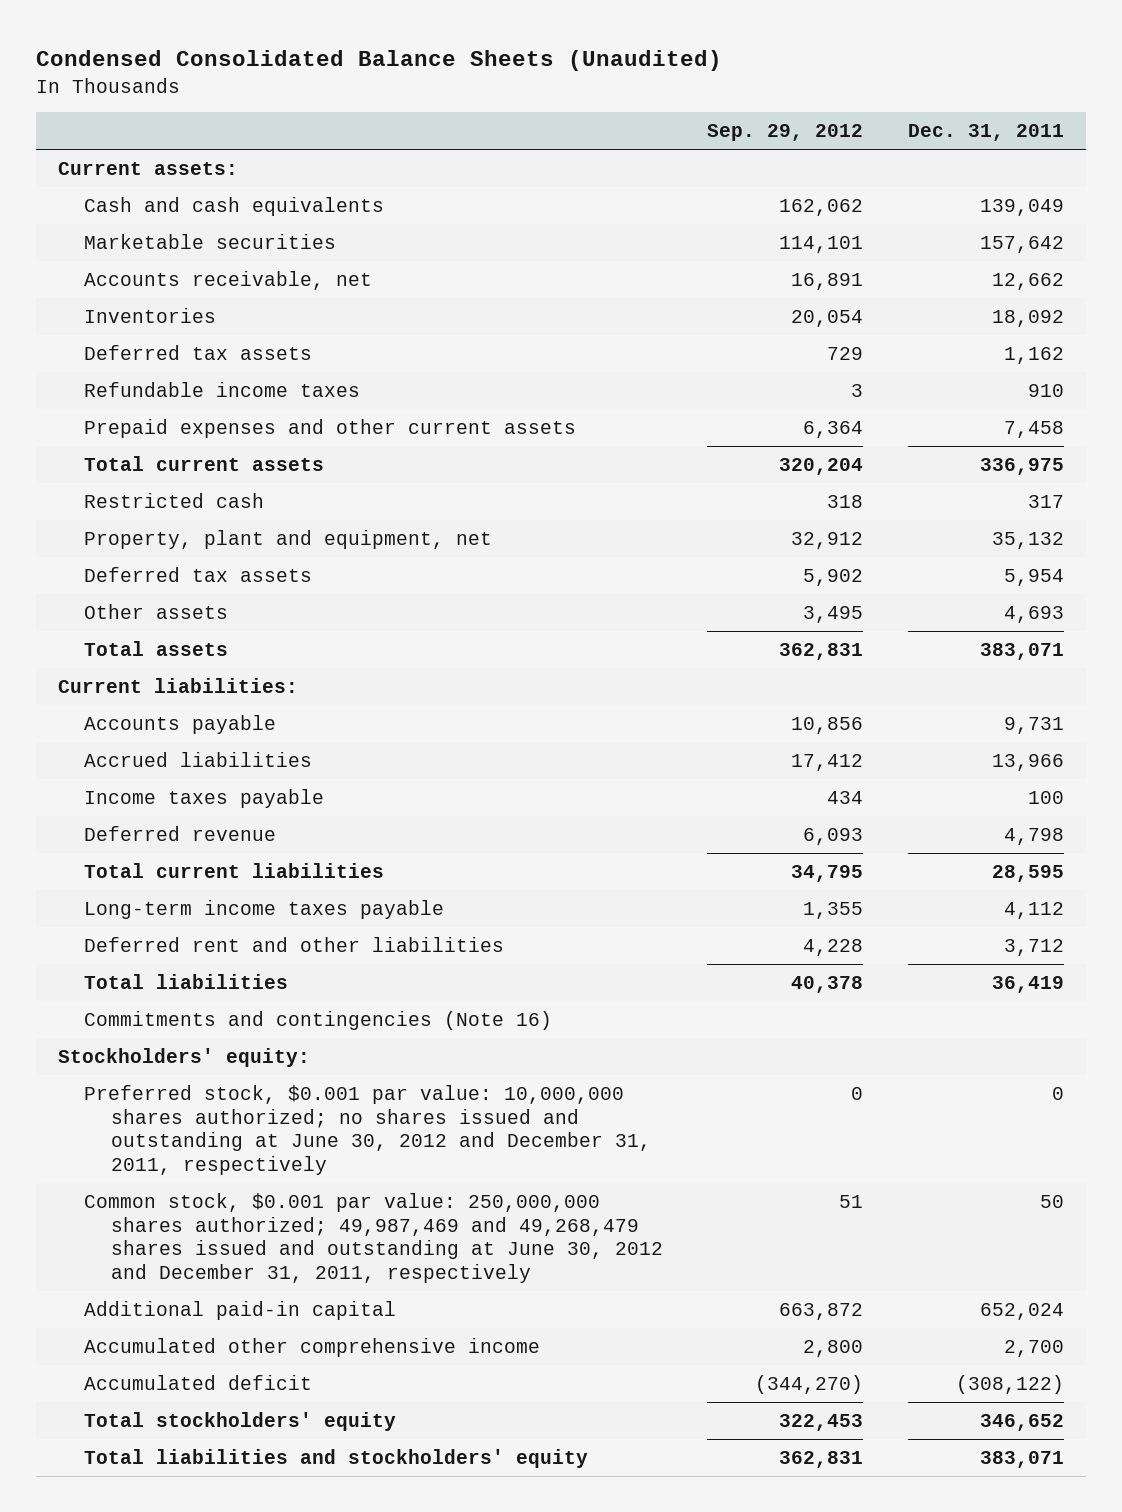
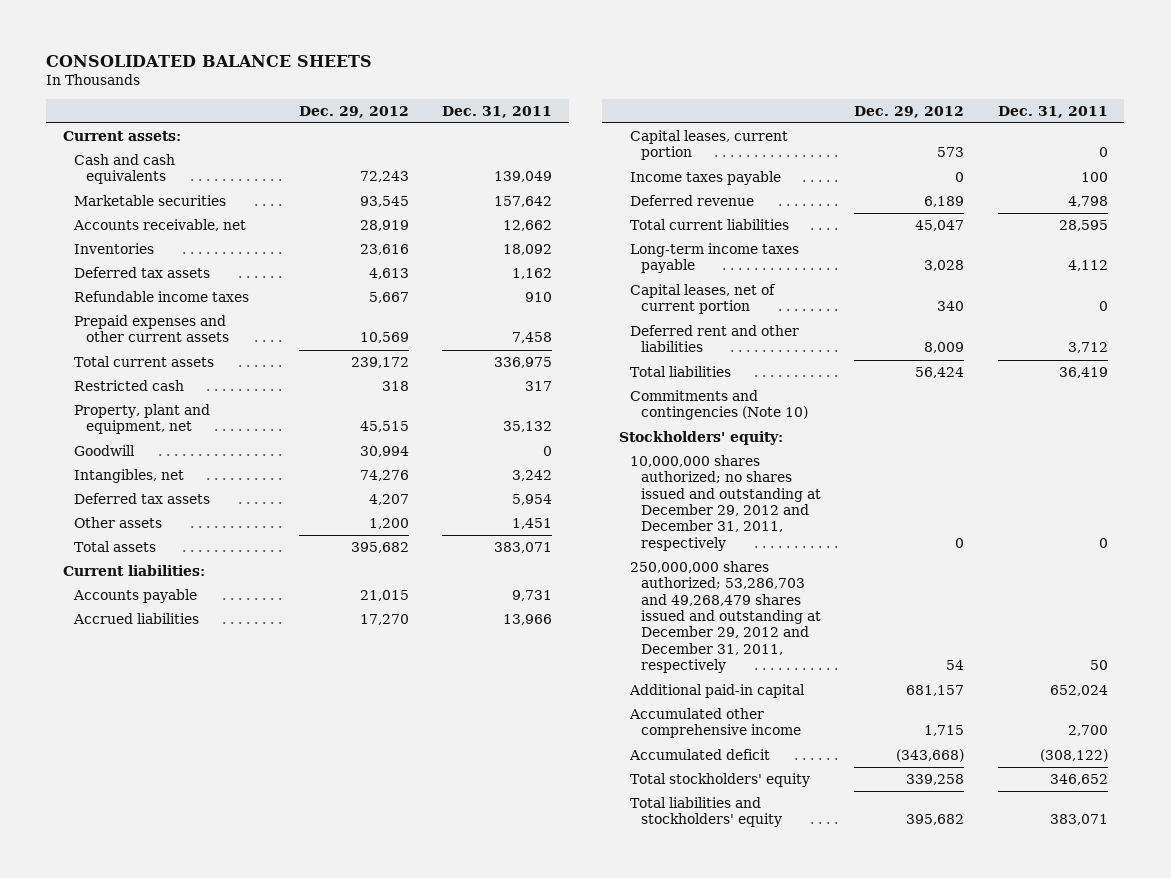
- Condensed Consolidated Balance Sheets (Unaudited)
+ CONSOLIDATED BALANCE SHEETS
- | Sep. 29, 2012 | Dec. 31, 2011
+ | Dec. 29, 2012 | Dec. 31, 2011
+ Goodwill | 30,994 | 0
+ Intangibles, net | 74,276 | 3,242
- Other assets | 3,495 | 4,693
+ Other assets | 1,200 | 1,451
+ Capital leases, current portion | 573 | 0
+ Capital leases, net of current portion | 340 | 0
- Commitments and contingencies (Note 16)
+ Commitments and contingencies (Note 10)
- Preferred stock, $0.001 par value: 10,000,000 shares authorized; no shares issued and outstanding at June 30, 2012 and December 31, 2011, respectively | 0 | 0
- Common stock, $0.001 par value: 250,000,000 shares authorized; 49,987,469 and 49,268,479 shares issued and outstanding at June 30, 2012 and December 31, 2011, respectively | 51 | 50
+ 10,000,000 shares authorized; no shares issued and outstanding at December 29, 2012 and December 31, 2011, respectively | 0 | 0
+ 250,000,000 shares authorized; 53,286,703 and 49,268,479 shares issued and outstanding at December 29, 2012 and December 31, 2011, respectively | 54 | 50

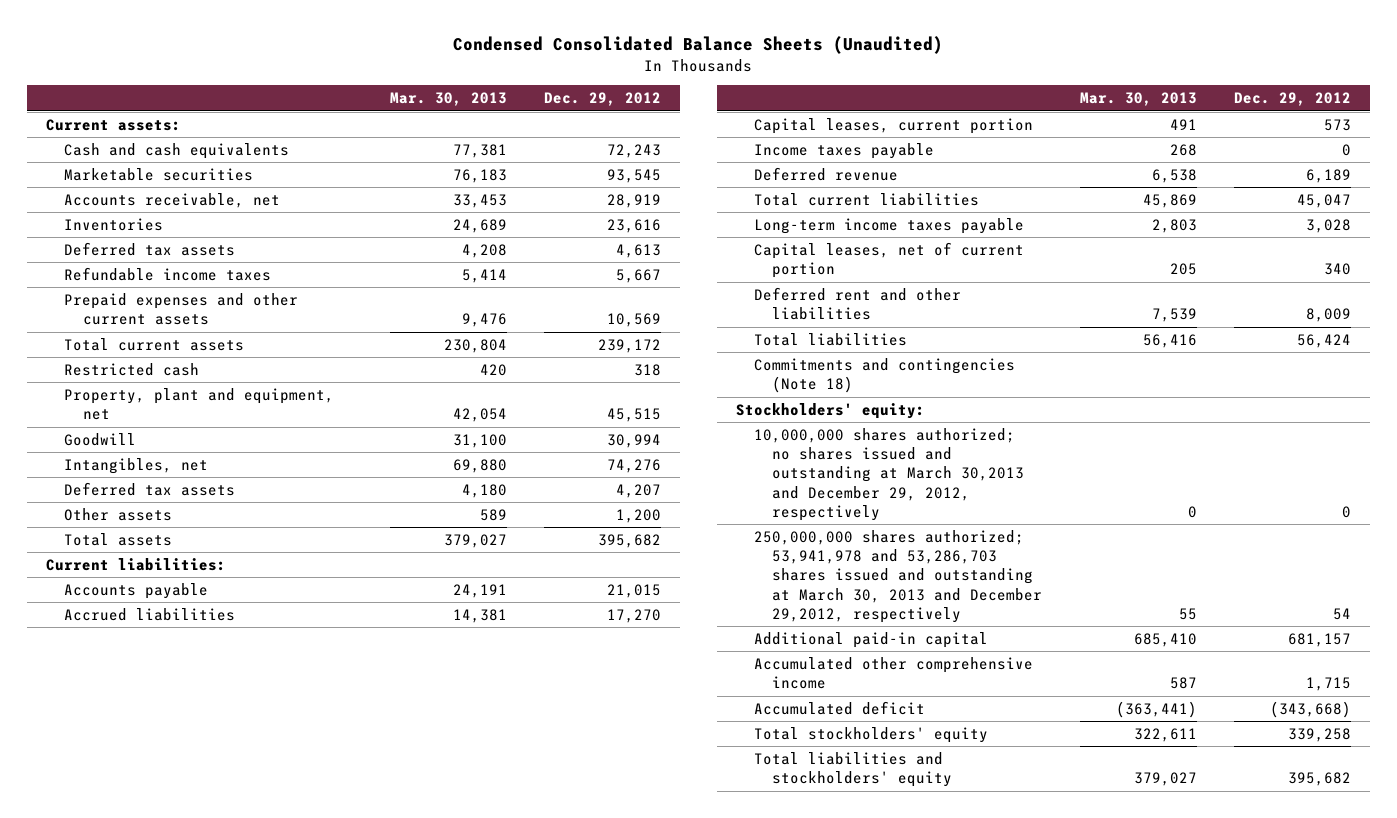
- CONSOLIDATED BALANCE SHEETS
+ Condensed Consolidated Balance Sheets (Unaudited)
- | Dec. 29, 2012 | Dec. 31, 2011
+ | Mar. 30, 2013 | Dec. 29, 2012
- Commitments and contingencies (Note 10)
+ Commitments and contingencies (Note 18)
- 10,000,000 shares authorized; no shares issued and outstanding at December 29, 2012 and December 31, 2011, respectively | 0 | 0
- 250,000,000 shares authorized; 53,286,703 and 49,268,479 shares issued and outstanding at December 29, 2012 and December 31, 2011, respectively | 54 | 50
+ 10,000,000 shares authorized; no shares issued and outstanding at March 30,2013 and December 29, 2012, respectively | 0 | 0
+ 250,000,000 shares authorized; 53,941,978 and 53,286,703 shares issued and outstanding at March 30, 2013 and December 29,2012, respectively | 55 | 54

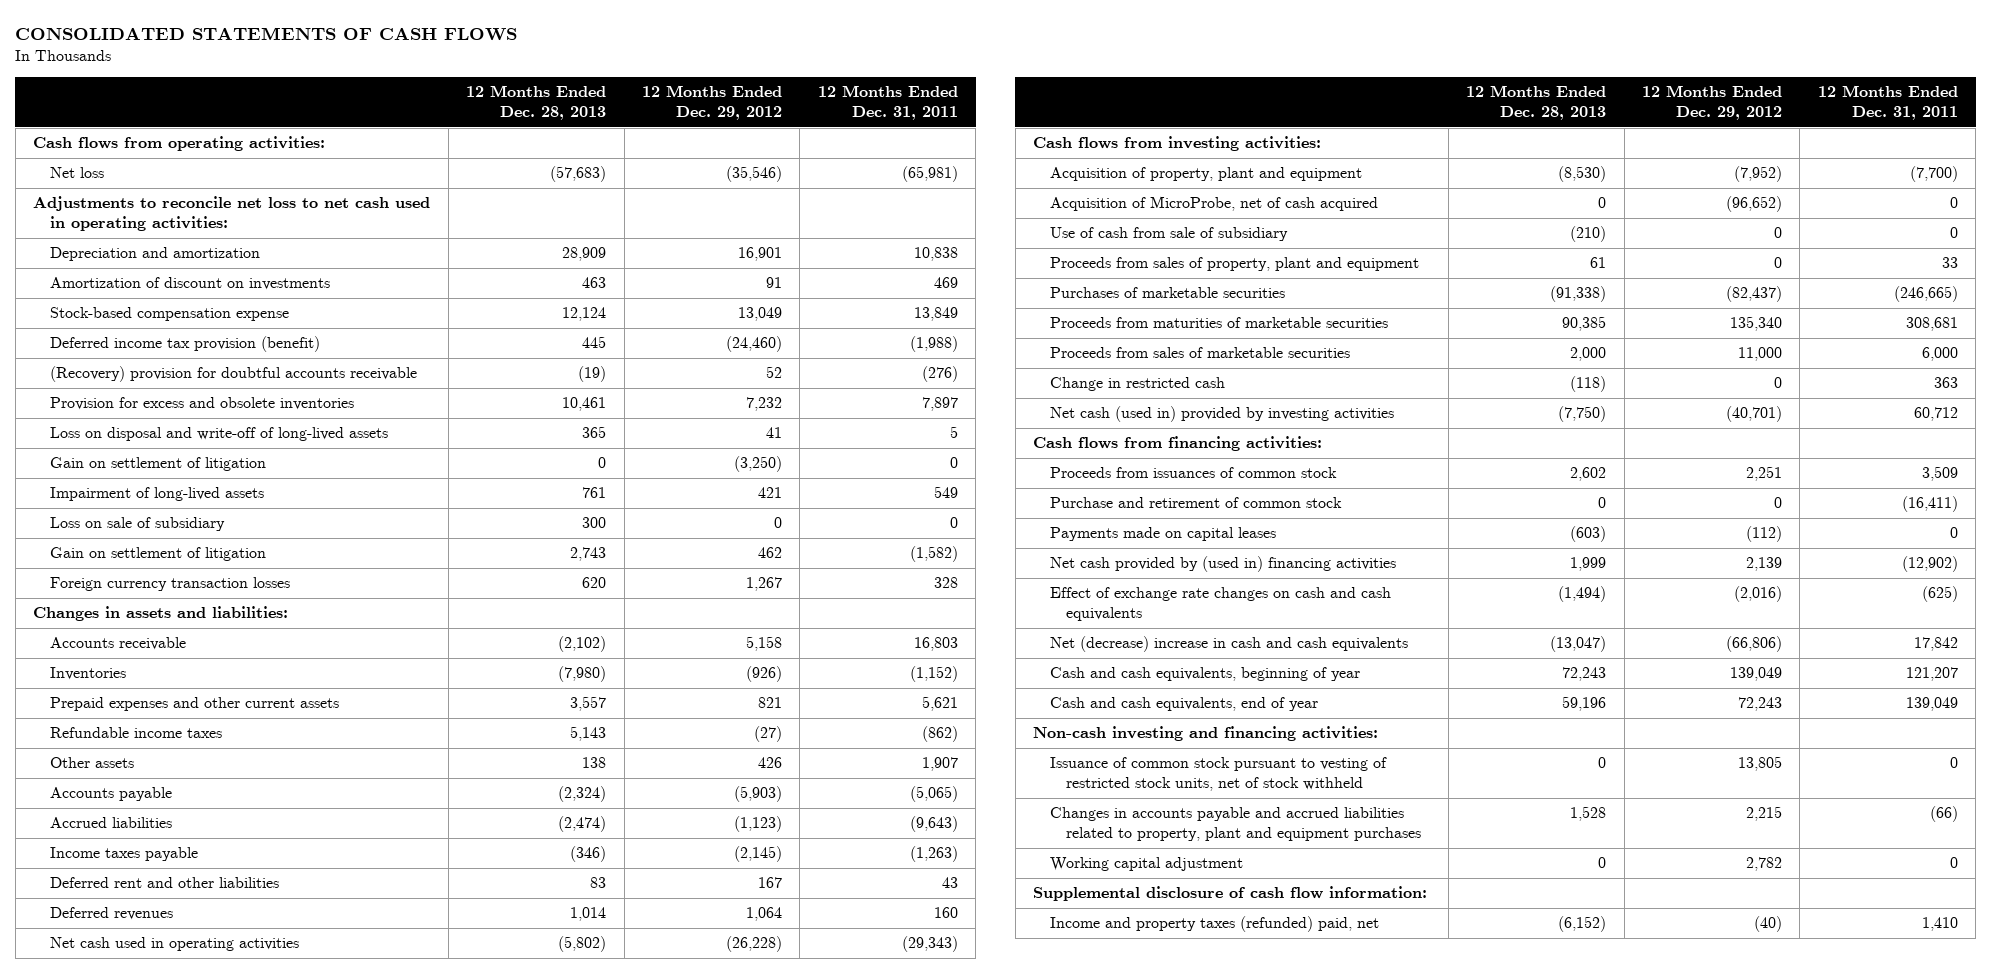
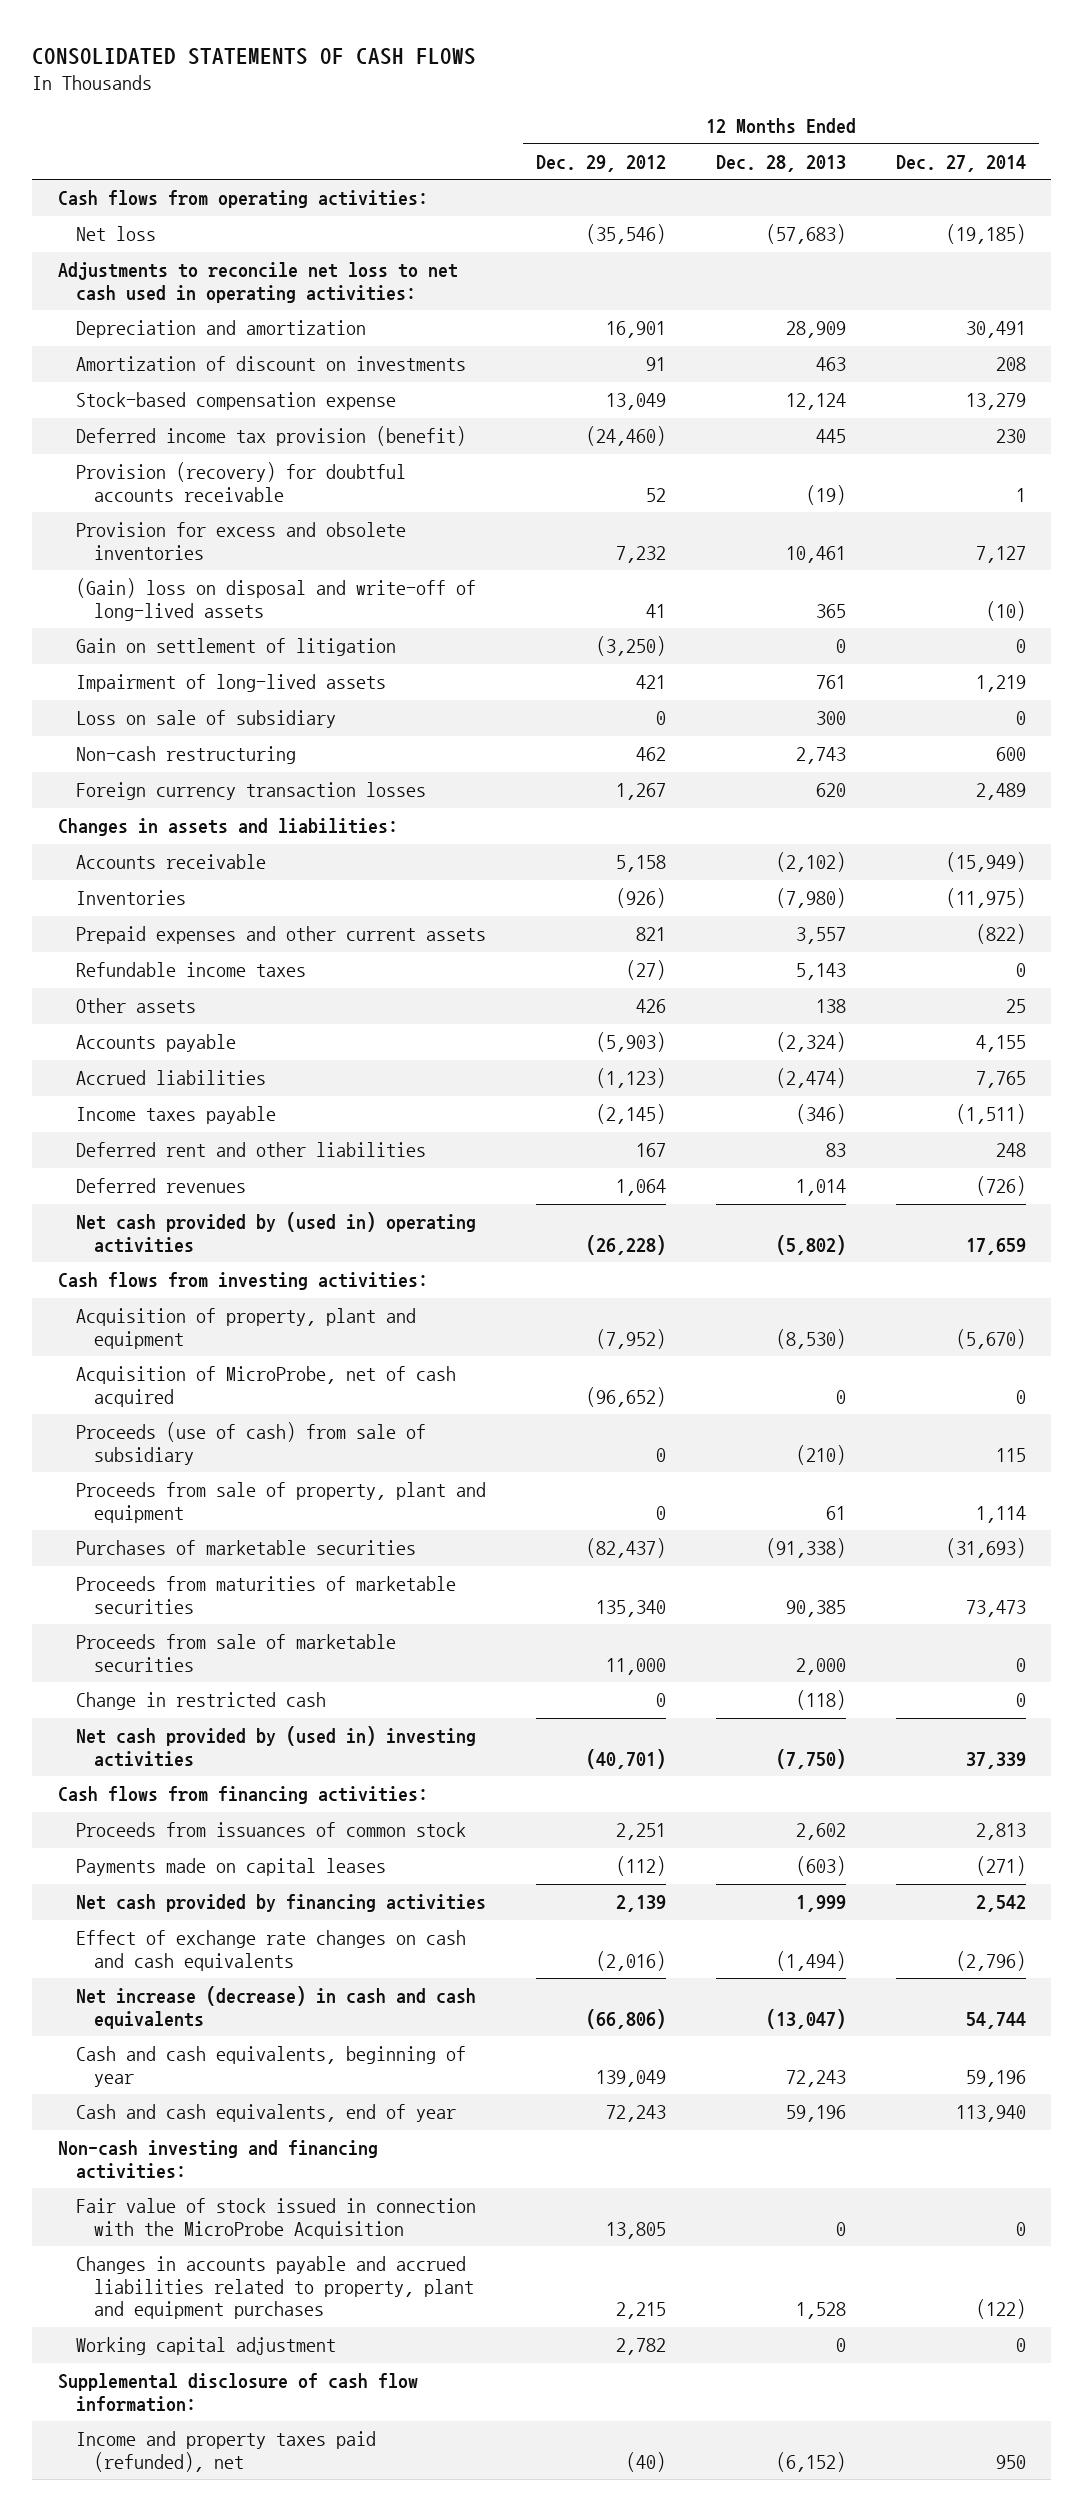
- | 12 Months Ended Dec. 28, 2013 | 12 Months Ended Dec. 29, 2012 | 12 Months Ended Dec. 31, 2011
+ | 12 Months Ended Dec. 29, 2012 | 12 Months Ended Dec. 28, 2013 | 12 Months Ended Dec. 27, 2014
- (Recovery) provision for doubtful accounts receivable | (19) | 52 | (276)
+ Provision (recovery) for doubtful accounts receivable | 52 | (19) | 1
- Loss on disposal and write-off of long-lived assets | 365 | 41 | 5
+ (Gain) loss on disposal and write-off of long-lived assets | 41 | 365 | (10)
- Gain on settlement of litigation | 2,743 | 462 | (1,582)
+ Non-cash restructuring | 462 | 2,743 | 600
- Net cash used in operating activities | (5,802) | (26,228) | (29,343)
+ Net cash provided by (used in) operating activities | (26,228) | (5,802) | 17,659
- Use of cash from sale of subsidiary | (210) | 0 | 0
- Proceeds from sales of property, plant and equipment | 61 | 0 | 33
+ Proceeds (use of cash) from sale of subsidiary | 0 | (210) | 115
+ Proceeds from sale of property, plant and equipment | 0 | 61 | 1,114
- Proceeds from sales of marketable securities | 2,000 | 11,000 | 6,000
+ Proceeds from sale of marketable securities | 11,000 | 2,000 | 0
- Net cash (used in) provided by investing activities | (7,750) | (40,701) | 60,712
+ Net cash provided by (used in) investing activities | (40,701) | (7,750) | 37,339
- Purchase and retirement of common stock | 0 | 0 | (16,411)
- Net cash provided by (used in) financing activities | 1,999 | 2,139 | (12,902)
+ Net cash provided by financing activities | 2,139 | 1,999 | 2,542
- Net (decrease) increase in cash and cash equivalents | (13,047) | (66,806) | 17,842
+ Net increase (decrease) in cash and cash equivalents | (66,806) | (13,047) | 54,744
- Issuance of common stock pursuant to vesting of restricted stock units, net of stock withheld | 0 | 13,805 | 0
+ Fair value of stock issued in connection with the MicroProbe Acquisition | 13,805 | 0 | 0
- Income and property taxes (refunded) paid, net | (6,152) | (40) | 1,410
+ Income and property taxes paid (refunded), net | (40) | (6,152) | 950

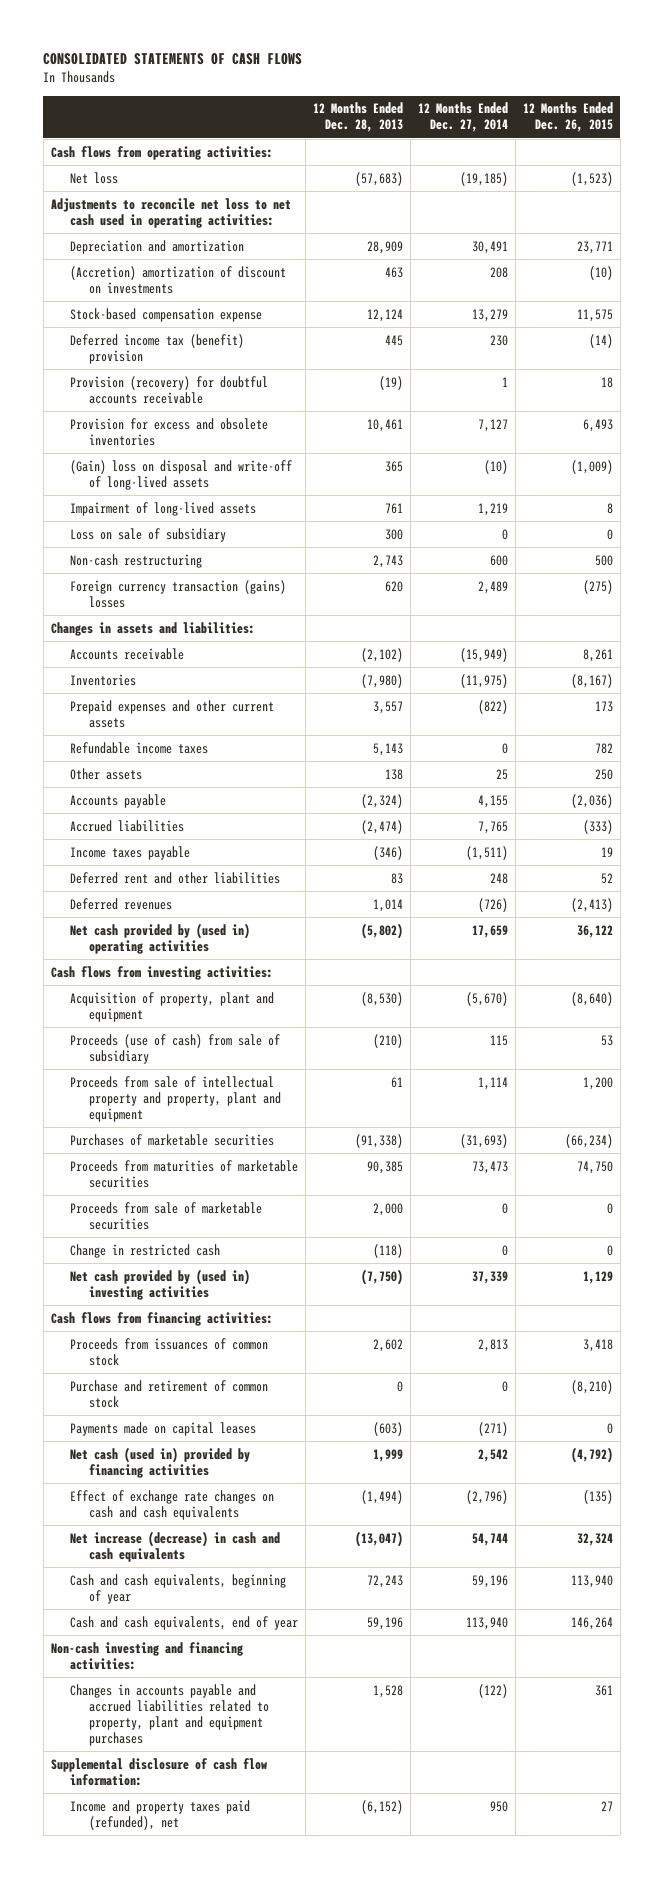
- | 12 Months Ended Dec. 29, 2012 | 12 Months Ended Dec. 28, 2013 | 12 Months Ended Dec. 27, 2014
+ | 12 Months Ended Dec. 28, 2013 | 12 Months Ended Dec. 27, 2014 | 12 Months Ended Dec. 26, 2015
- Amortization of discount on investments | 91 | 463 | 208
+ (Accretion) amortization of discount on investments | 463 | 208 | (10)
- Deferred income tax provision (benefit) | (24,460) | 445 | 230
+ Deferred income tax (benefit) provision | 445 | 230 | (14)
- Gain on settlement of litigation | (3,250) | 0 | 0
- Foreign currency transaction losses | 1,267 | 620 | 2,489
+ Foreign currency transaction (gains) losses | 620 | 2,489 | (275)
- Acquisition of MicroProbe, net of cash acquired | (96,652) | 0 | 0
- Proceeds from sale of property, plant and equipment | 0 | 61 | 1,114
+ Proceeds from sale of intellectual property and property, plant and equipment | 61 | 1,114 | 1,200
+ Purchase and retirement of common stock | 0 | 0 | (8,210)
- Net cash provided by financing activities | 2,139 | 1,999 | 2,542
+ Net cash (used in) provided by financing activities | 1,999 | 2,542 | (4,792)
- Fair value of stock issued in connection with the MicroProbe Acquisition | 13,805 | 0 | 0
- Working capital adjustment | 2,782 | 0 | 0

